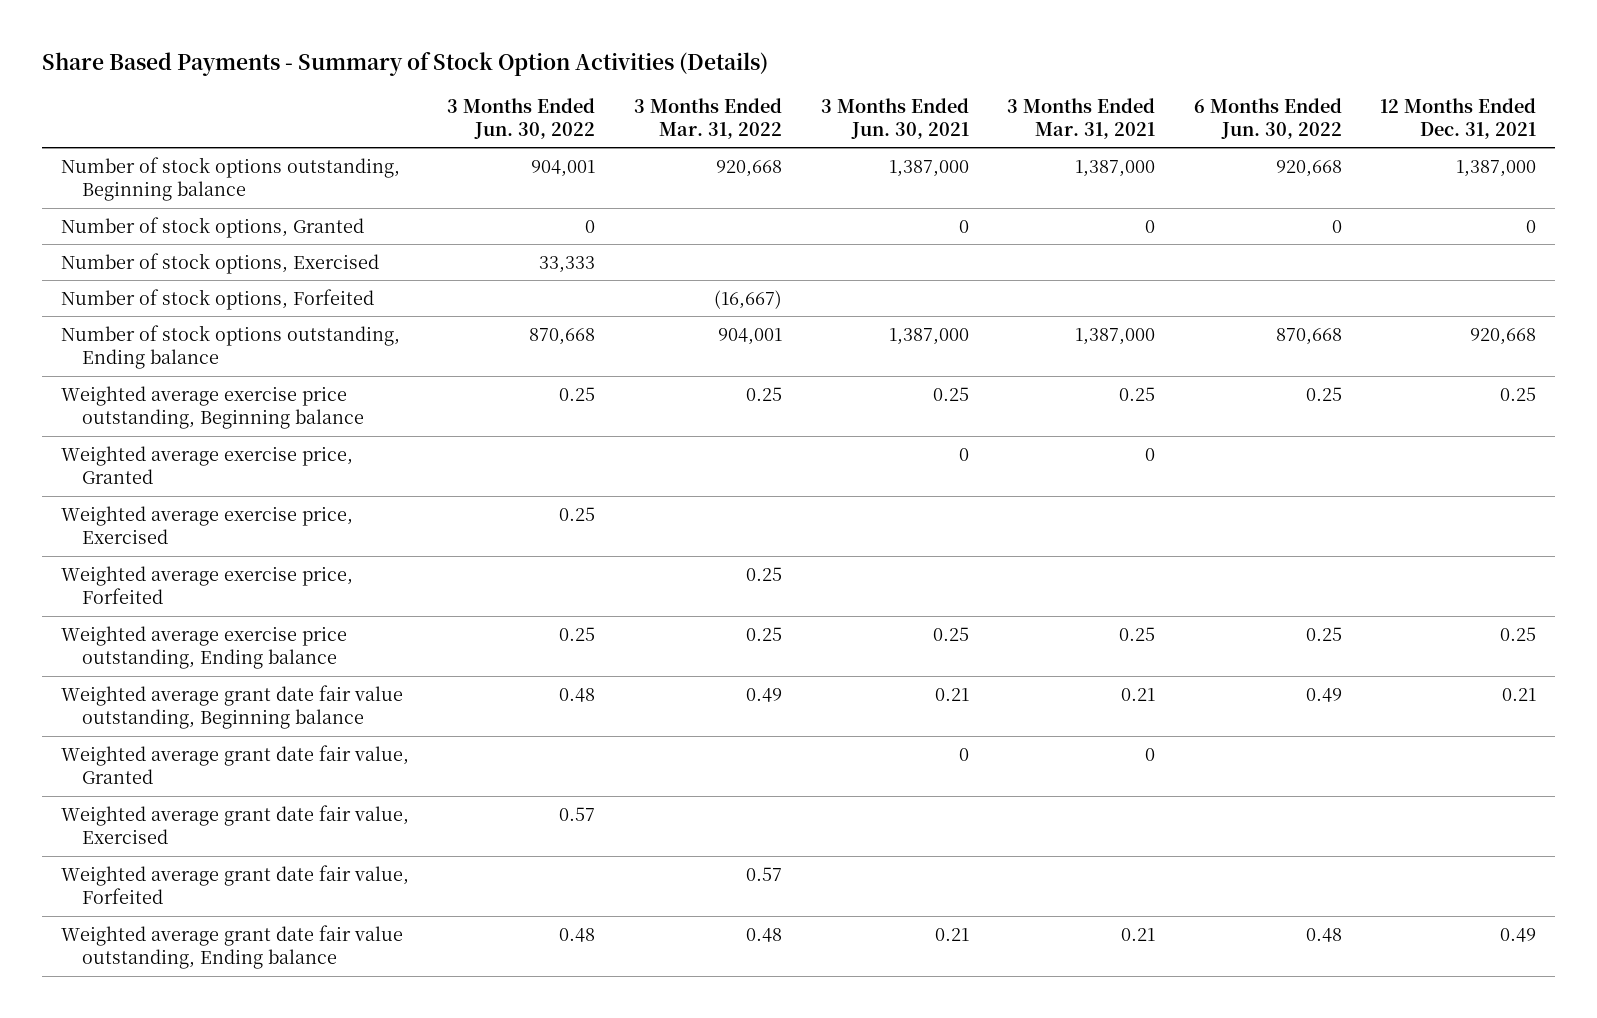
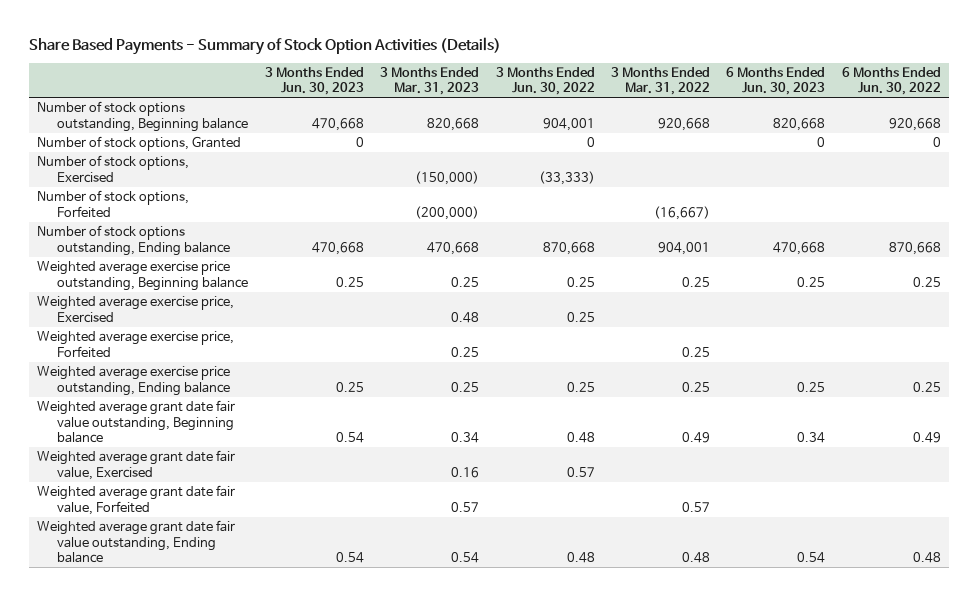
- | 3 Months Ended Jun. 30, 2022 | 3 Months Ended Mar. 31, 2022 | 3 Months Ended Jun. 30, 2021 | 3 Months Ended Mar. 31, 2021 | 6 Months Ended Jun. 30, 2022 | 12 Months Ended Dec. 31, 2021
+ | 3 Months Ended Jun. 30, 2023 | 3 Months Ended Mar. 31, 2023 | 3 Months Ended Jun. 30, 2022 | 3 Months Ended Mar. 31, 2022 | 6 Months Ended Jun. 30, 2023 | 6 Months Ended Jun. 30, 2022
- Number of stock options, Exercised | 33,333 | | | | |
+ Number of stock options, Exercised | | (150,000) | (33,333) | | |
- Weighted average exercise price, Granted | | | 0 | 0 | |
- Weighted average grant date fair value, Granted | | | 0 | 0 | |

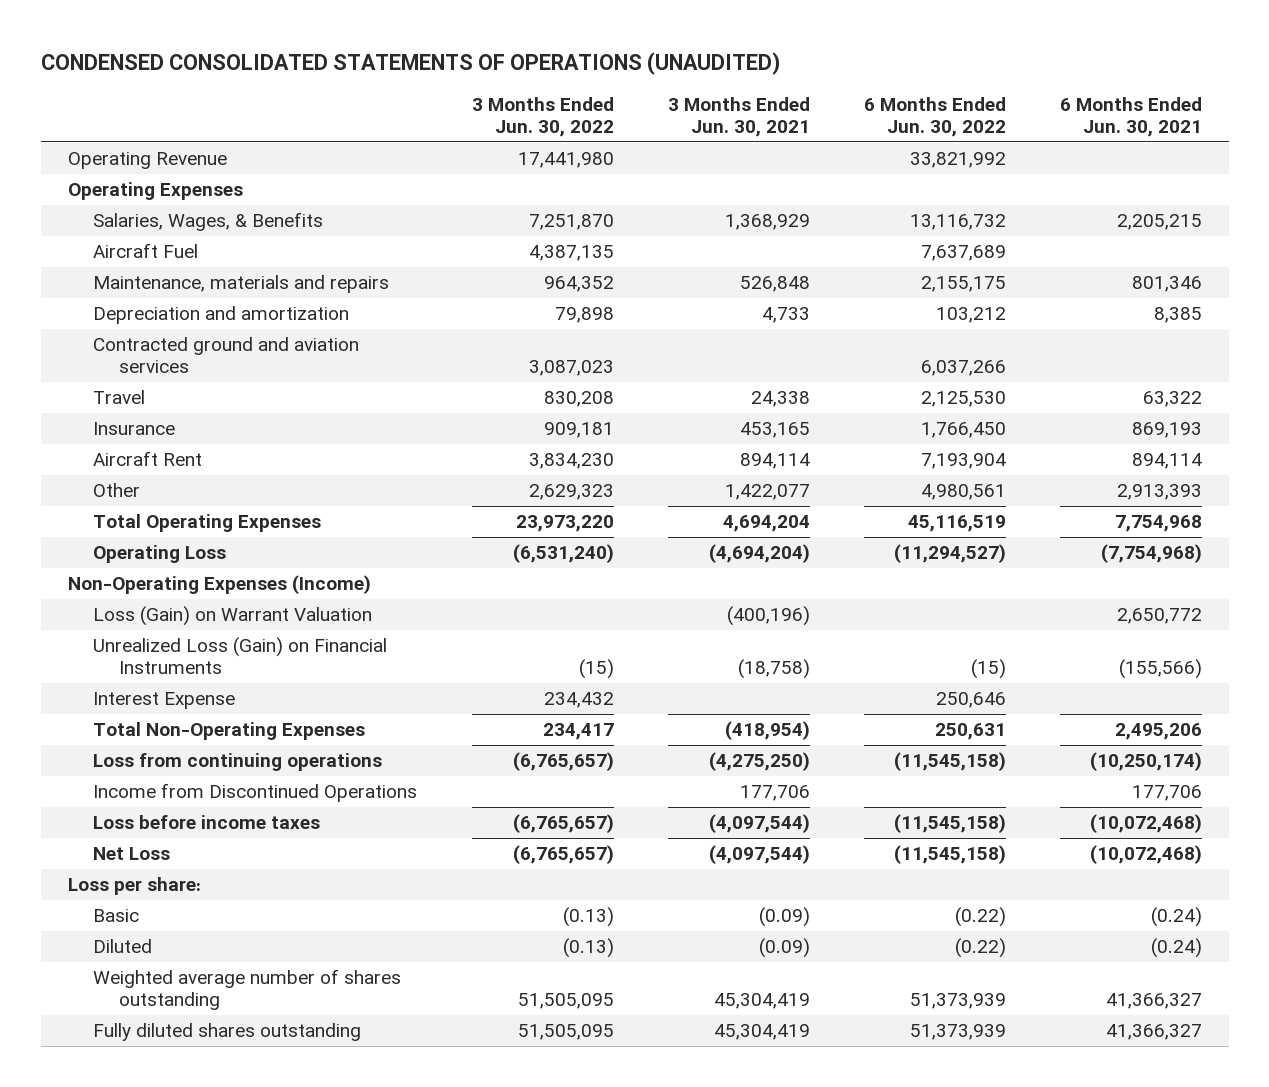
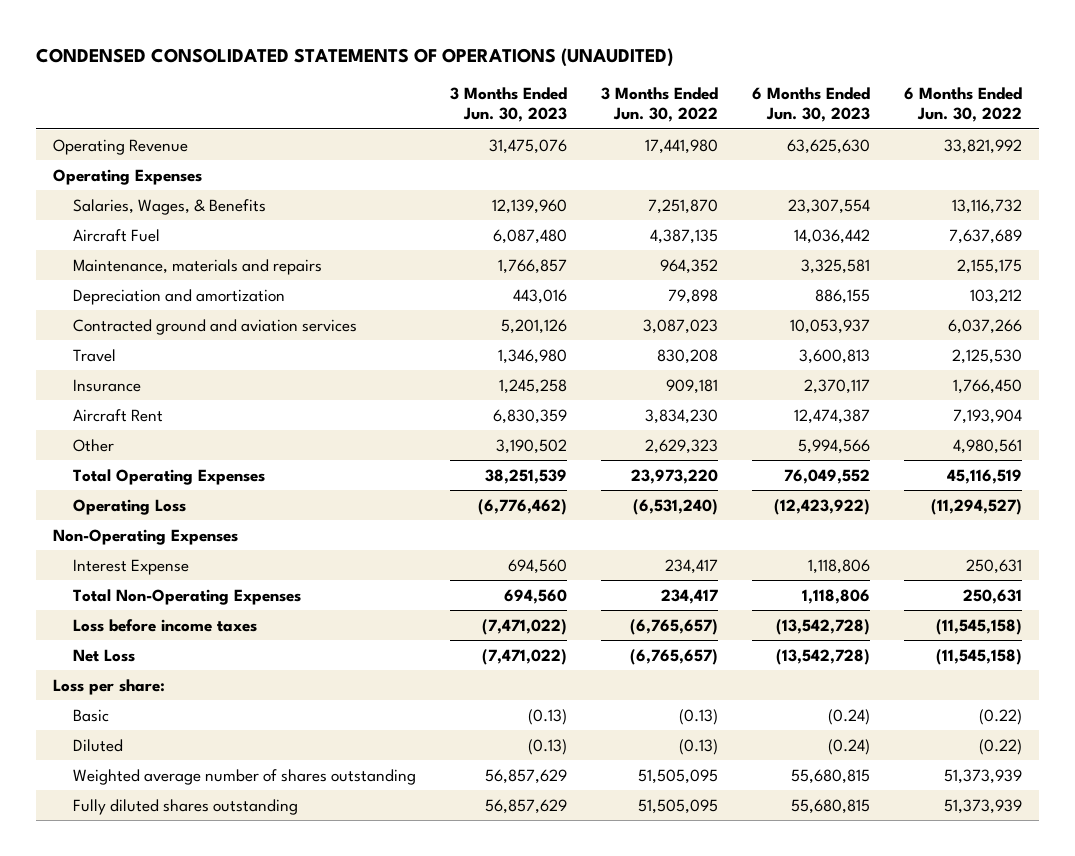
- | 3 Months Ended Jun. 30, 2022 | 3 Months Ended Jun. 30, 2021 | 6 Months Ended Jun. 30, 2022 | 6 Months Ended Jun. 30, 2021
+ | 3 Months Ended Jun. 30, 2023 | 3 Months Ended Jun. 30, 2022 | 6 Months Ended Jun. 30, 2023 | 6 Months Ended Jun. 30, 2022
- Non-Operating Expenses (Income)
- Loss (Gain) on Warrant Valuation | | (400,196) | | 2,650,772
- Unrealized Loss (Gain) on Financial Instruments | (15) | (18,758) | (15) | (155,566)
- Interest Expense | 234,432 | | 250,646 |
+ Non-Operating Expenses
+ Interest Expense | 694,560 | 234,417 | 1,118,806 | 250,631
- Loss from continuing operations | (6,765,657) | (4,275,250) | (11,545,158) | (10,250,174)
- Income from Discontinued Operations | | 177,706 | | 177,706

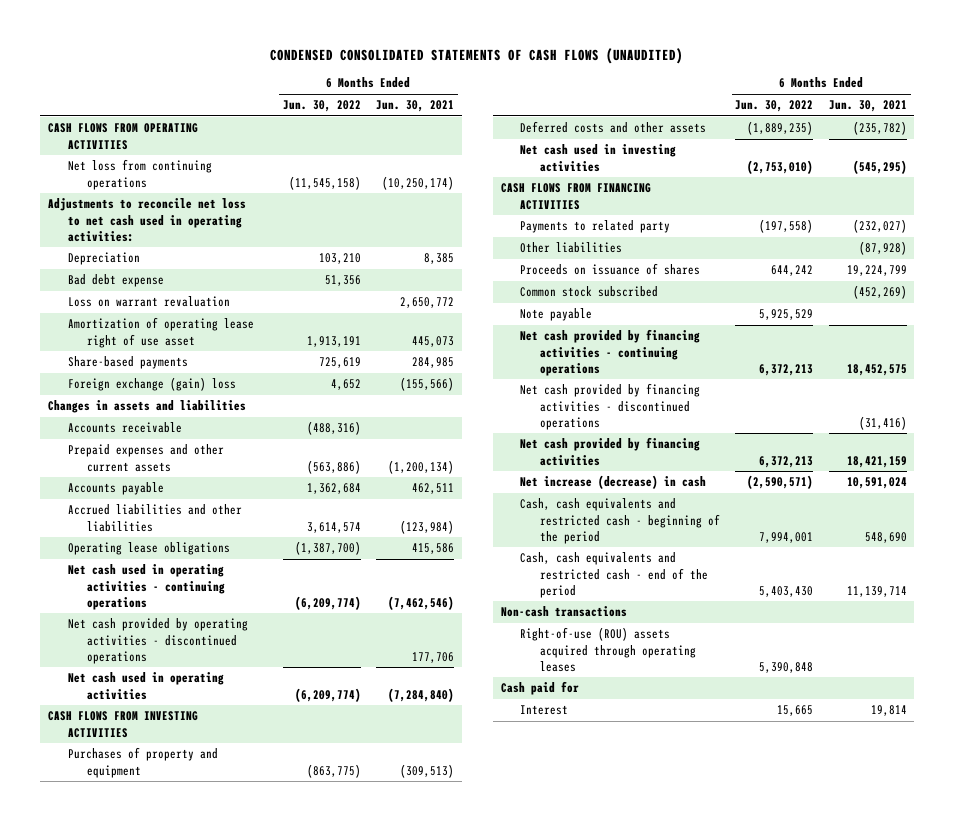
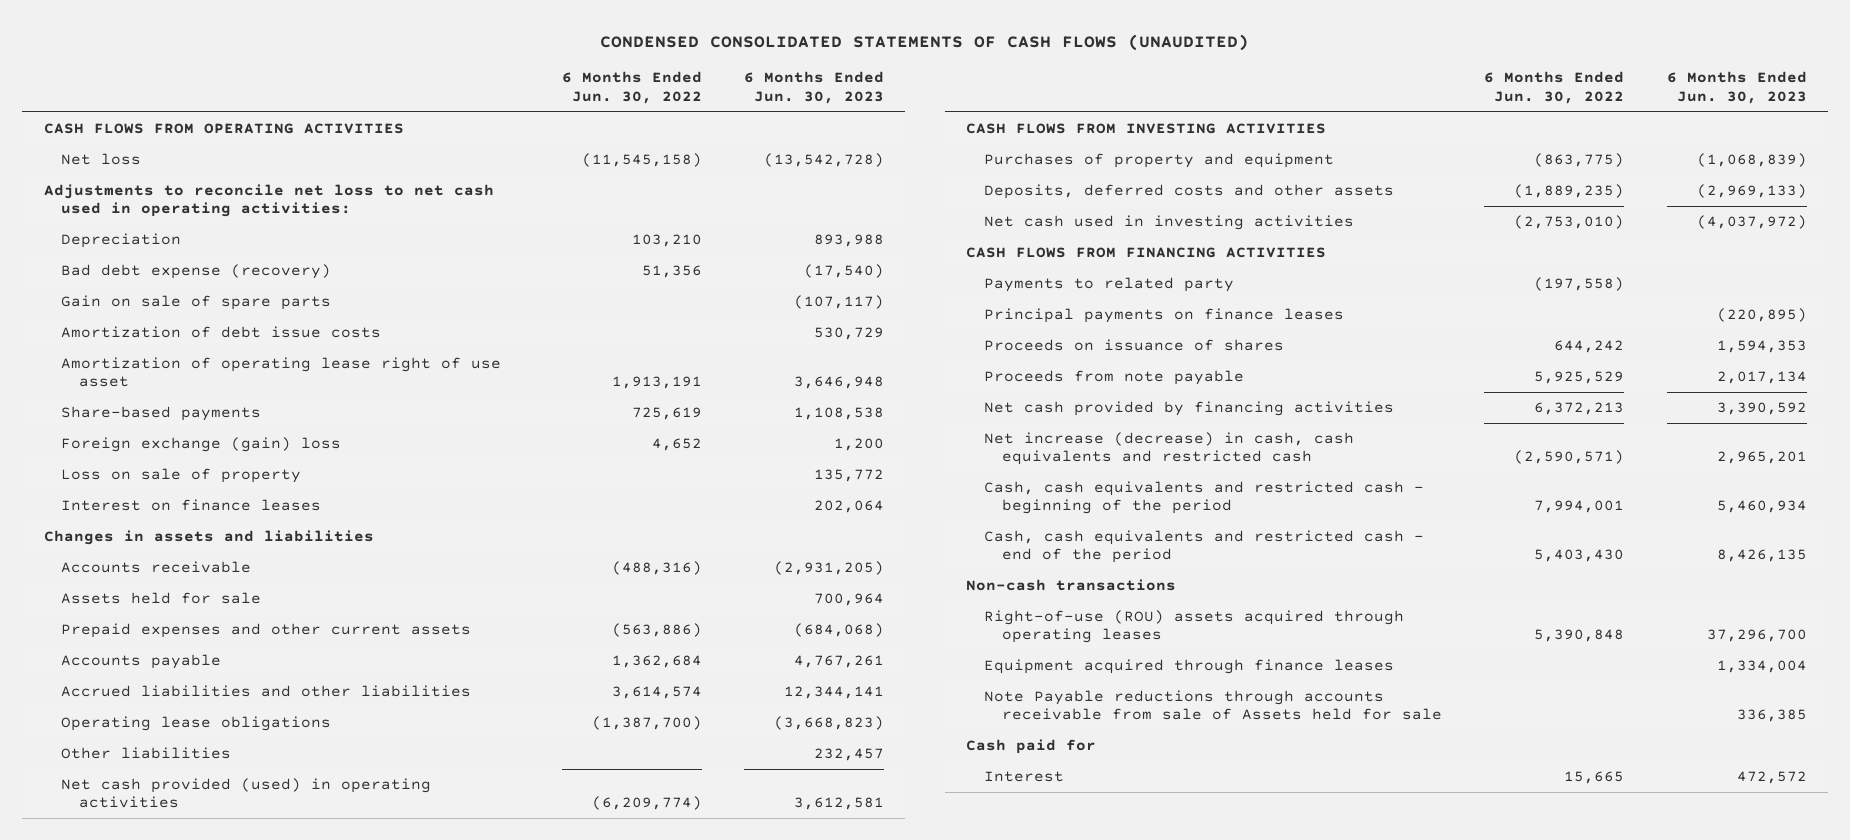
- | 6 Months Ended Jun. 30, 2022 | 6 Months Ended Jun. 30, 2021
+ | 6 Months Ended Jun. 30, 2022 | 6 Months Ended Jun. 30, 2023
- Net loss from continuing operations | (11,545,158) | (10,250,174)
+ Net loss | (11,545,158) | (13,542,728)
- Bad debt expense | 51,356 |
- Loss on warrant revaluation | | 2,650,772
+ Bad debt expense (recovery) | 51,356 | (17,540)
+ Gain on sale of spare parts | | (107,117)
+ Amortization of debt issue costs | | 530,729
+ Loss on sale of property | | 135,772
+ Interest on finance leases | | 202,064
+ Assets held for sale | | 700,964
- Net cash used in operating activities - continuing operations | (6,209,774) | (7,462,546)
- Net cash provided by operating activities - discontinued operations | | 177,706
- Net cash used in operating activities | (6,209,774) | (7,284,840)
moved up: Other liabilities | | 232,457
+ Net cash provided (used) in operating activities | (6,209,774) | 3,612,581
- Deferred costs and other assets | (1,889,235) | (235,782)
+ Deposits, deferred costs and other assets | (1,889,235) | (2,969,133)
+ Principal payments on finance leases | | (220,895)
- Common stock subscribed | | (452,269)
- Note payable | 5,925,529 |
- Net cash provided by financing activities - continuing operations | 6,372,213 | 18,452,575
- Net cash provided by financing activities - discontinued operations | | (31,416)
+ Proceeds from note payable | 5,925,529 | 2,017,134
- Net increase (decrease) in cash | (2,590,571) | 10,591,024
+ Net increase (decrease) in cash, cash equivalents and restricted cash | (2,590,571) | 2,965,201
+ Equipment acquired through finance leases | | 1,334,004
+ Note Payable reductions through accounts receivable from sale of Assets held for sale | | 336,385

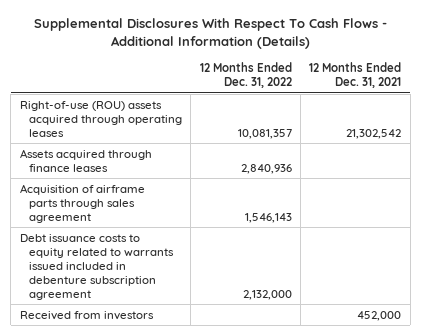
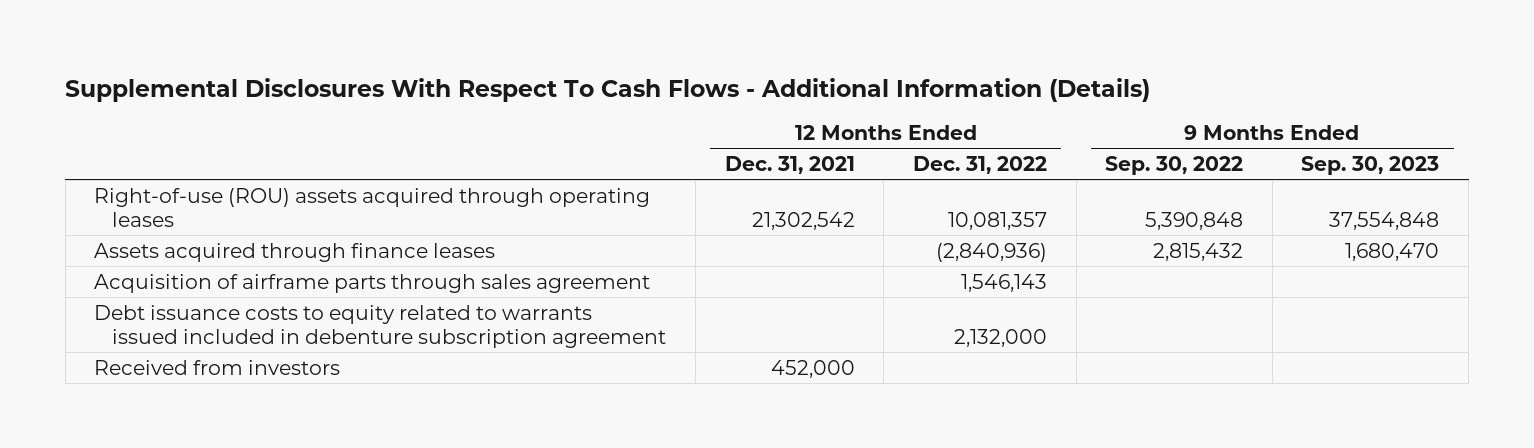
- | 12 Months Ended Dec. 31, 2022 | 12 Months Ended Dec. 31, 2021
+ | 12 Months Ended Dec. 31, 2021 | 12 Months Ended Dec. 31, 2022 | 9 Months Ended Sep. 30, 2022 | 9 Months Ended Sep. 30, 2023
- Assets acquired through finance leases | 2,840,936 |
+ Assets acquired through finance leases | | (2,840,936) | 2,815,432 | 1,680,470

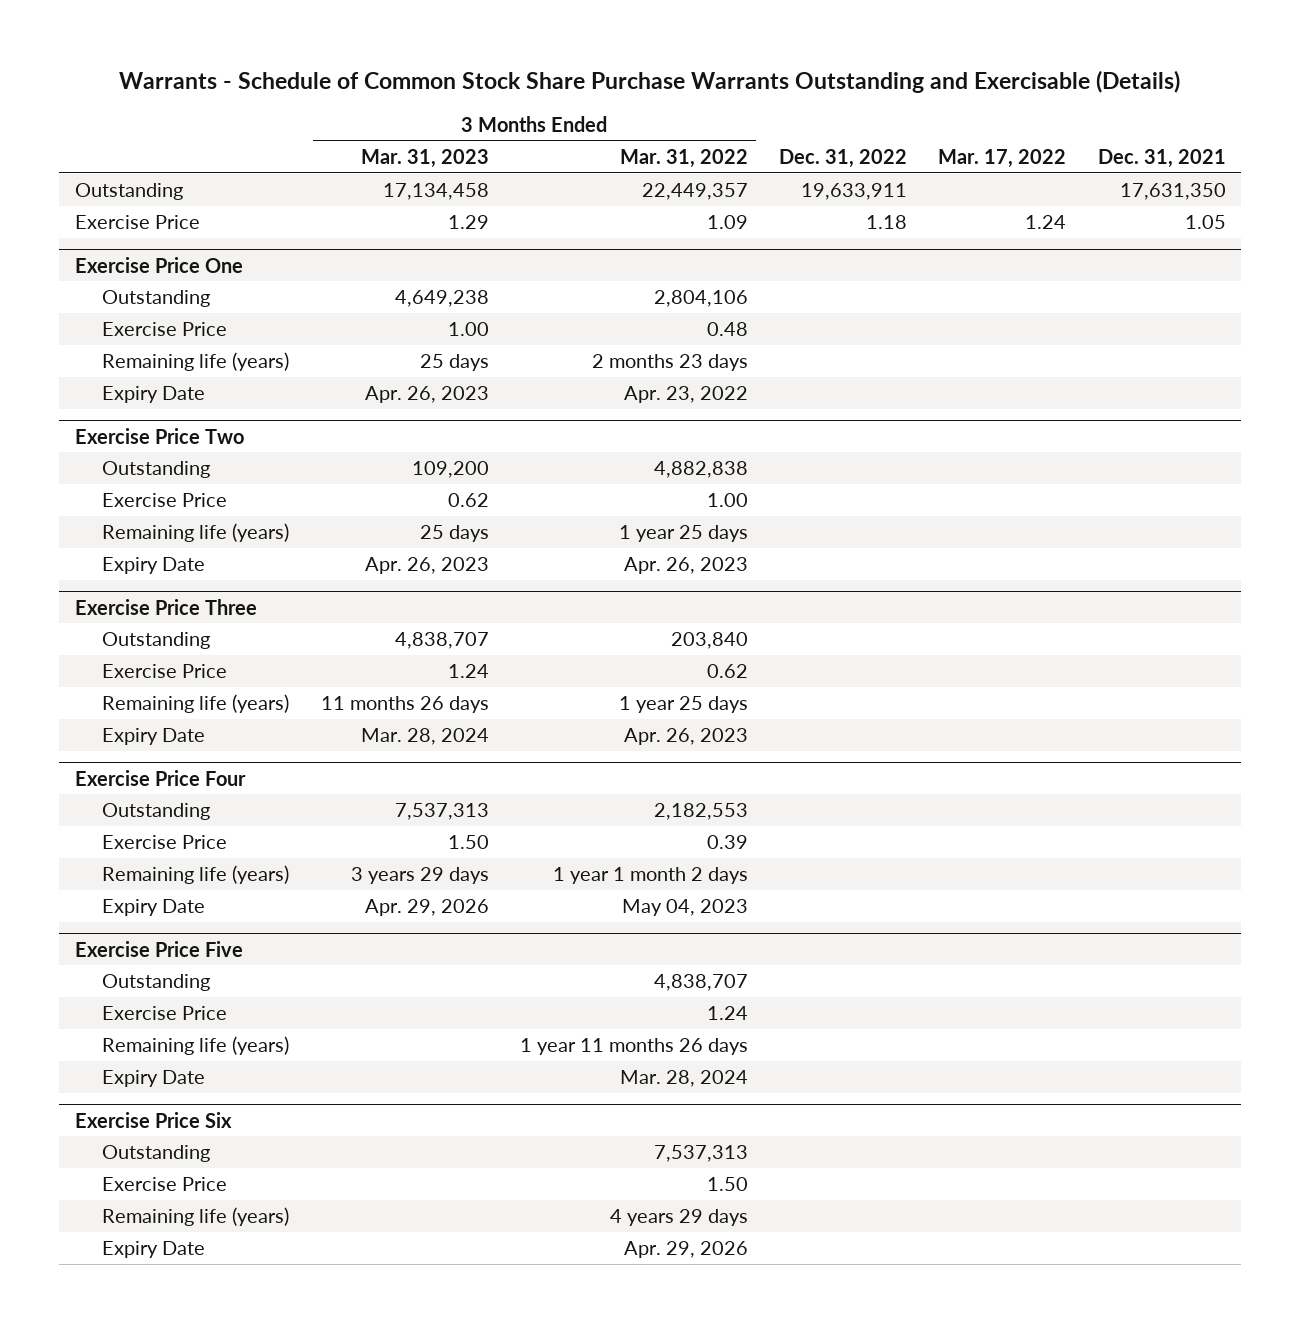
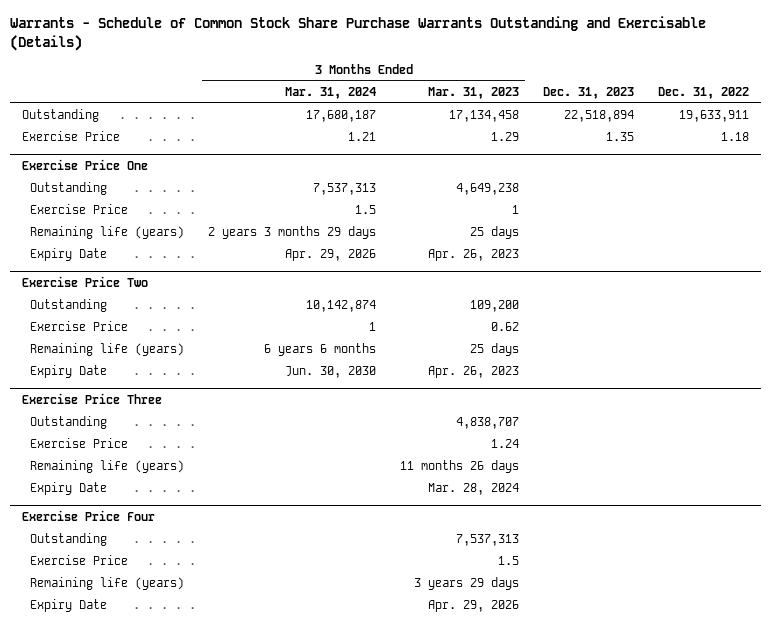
- | 3 Months Ended Mar. 31, 2023 | 3 Months Ended Mar. 31, 2022 | Dec. 31, 2022 | Mar. 17, 2022 | Dec. 31, 2021
+ | 3 Months Ended Mar. 31, 2024 | 3 Months Ended Mar. 31, 2023 | Dec. 31, 2023 | Dec. 31, 2022
@ Exercise Price One
- Exercise Price | 1.00 | 0.48 | | |
+ Exercise Price | 1.5 | 1 | |
@ Exercise Price Four
- Exercise Price | 1.50 | 0.39 | | |
+ Exercise Price | | 1.5 | |
- Exercise Price Five
- Outstanding | | 4,838,707 | | |
- Exercise Price | | 1.24 | | |
- Remaining life (years) | | 1 year 11 months 26 days | | |
- Expiry Date | | Mar. 28, 2024 | | |
- Exercise Price Six
- Outstanding | | 7,537,313 | | |
- Exercise Price | | 1.50 | | |
- Remaining life (years) | | 4 years 29 days | | |
- Expiry Date | | Apr. 29, 2026 | | |

